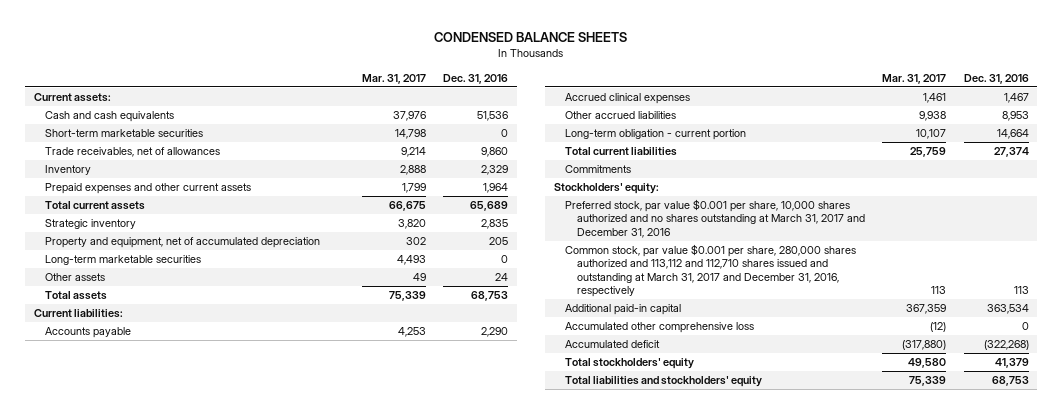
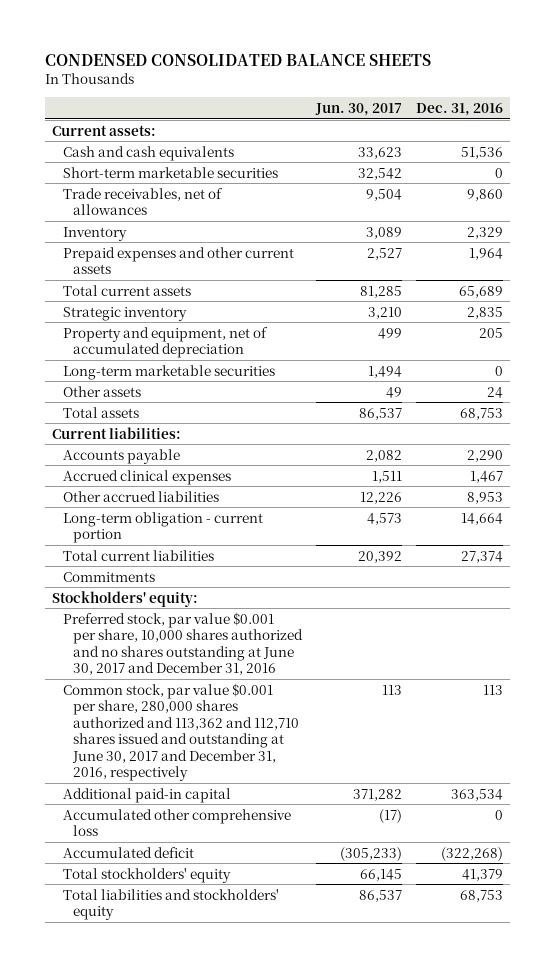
- CONDENSED BALANCE SHEETS
+ CONDENSED CONSOLIDATED BALANCE SHEETS
- | Mar. 31, 2017 | Dec. 31, 2016
+ | Jun. 30, 2017 | Dec. 31, 2016
- Preferred stock, par value $0.001 per share, 10,000 shares authorized and no shares outstanding at March 31, 2017 and December 31, 2016
- Common stock, par value $0.001 per share, 280,000 shares authorized and 113,112 and 112,710 shares issued and outstanding at March 31, 2017 and December 31, 2016, respectively | 113 | 113
+ Preferred stock, par value $0.001 per share, 10,000 shares authorized and no shares outstanding at June 30, 2017 and December 31, 2016
+ Common stock, par value $0.001 per share, 280,000 shares authorized and 113,362 and 112,710 shares issued and outstanding at June 30, 2017 and December 31, 2016, respectively | 113 | 113

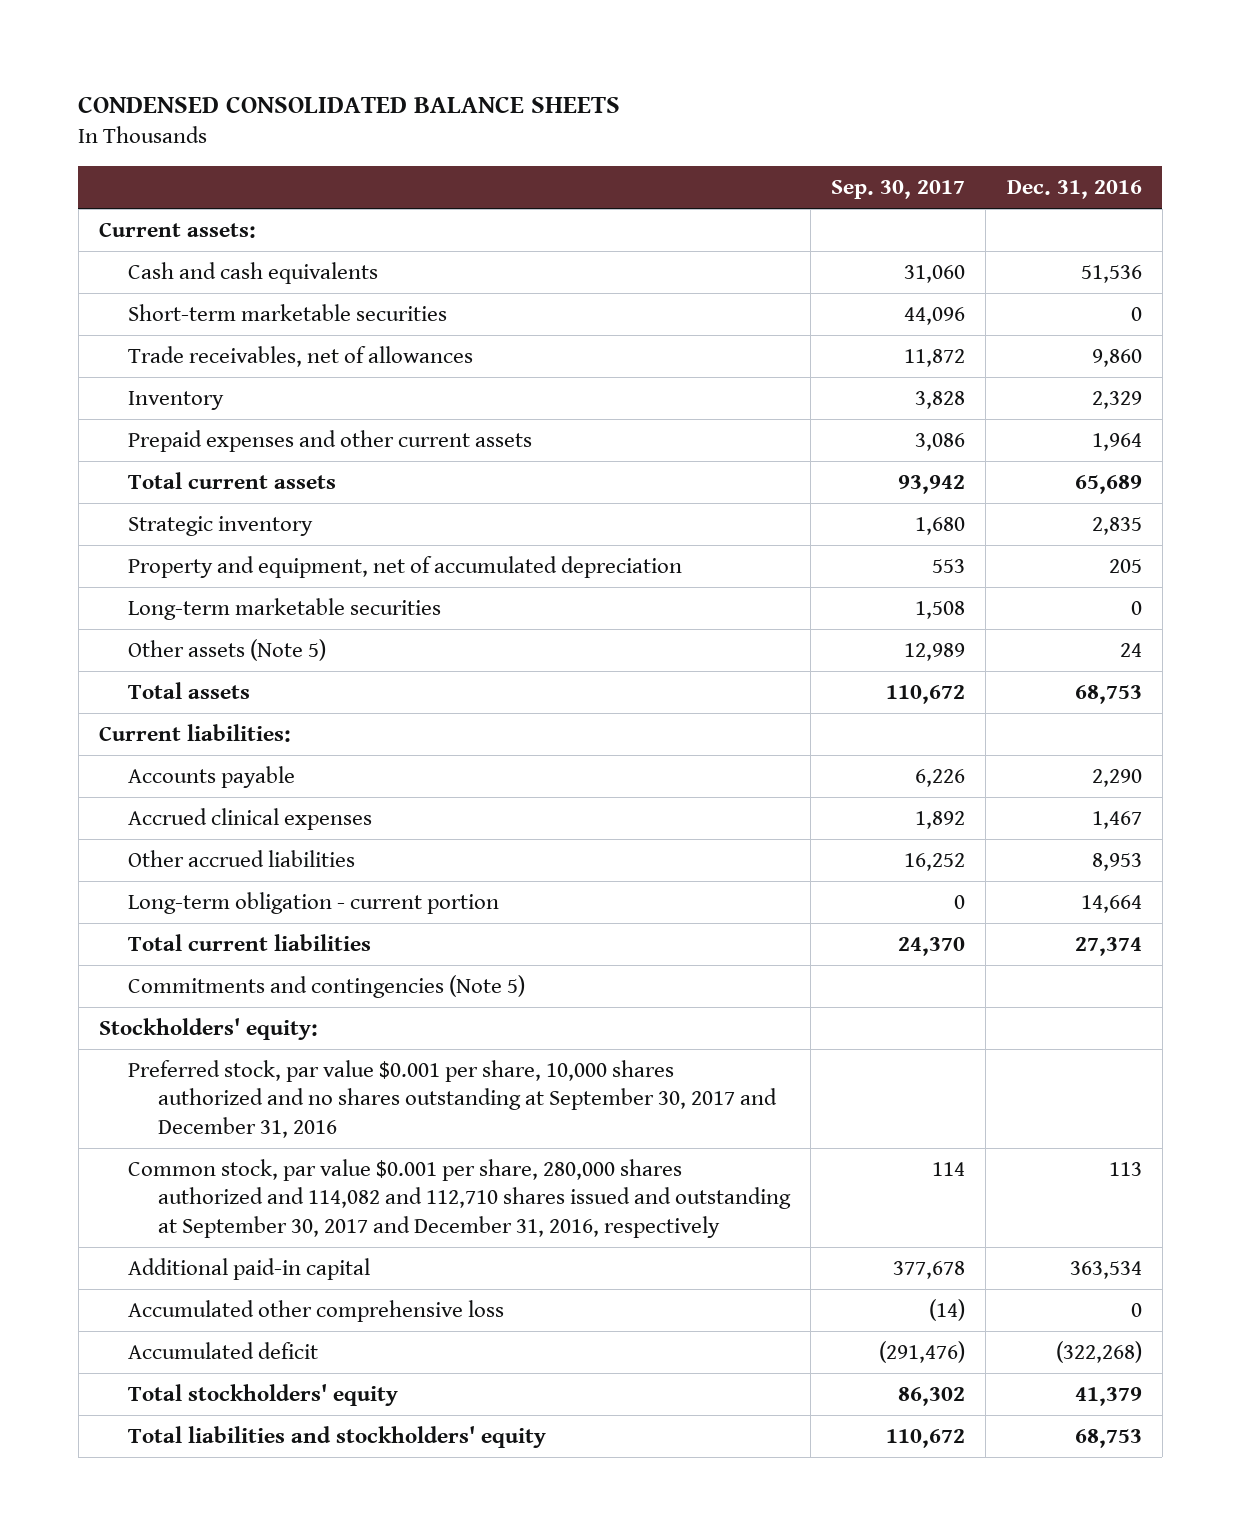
- | Jun. 30, 2017 | Dec. 31, 2016
+ | Sep. 30, 2017 | Dec. 31, 2016
- Other assets | 49 | 24
+ Other assets (Note 5) | 12,989 | 24
- Commitments
+ Commitments and contingencies (Note 5)
- Preferred stock, par value $0.001 per share, 10,000 shares authorized and no shares outstanding at June 30, 2017 and December 31, 2016
- Common stock, par value $0.001 per share, 280,000 shares authorized and 113,362 and 112,710 shares issued and outstanding at June 30, 2017 and December 31, 2016, respectively | 113 | 113
+ Preferred stock, par value $0.001 per share, 10,000 shares authorized and no shares outstanding at September 30, 2017 and December 31, 2016
+ Common stock, par value $0.001 per share, 280,000 shares authorized and 114,082 and 112,710 shares issued and outstanding at September 30, 2017 and December 31, 2016, respectively | 114 | 113

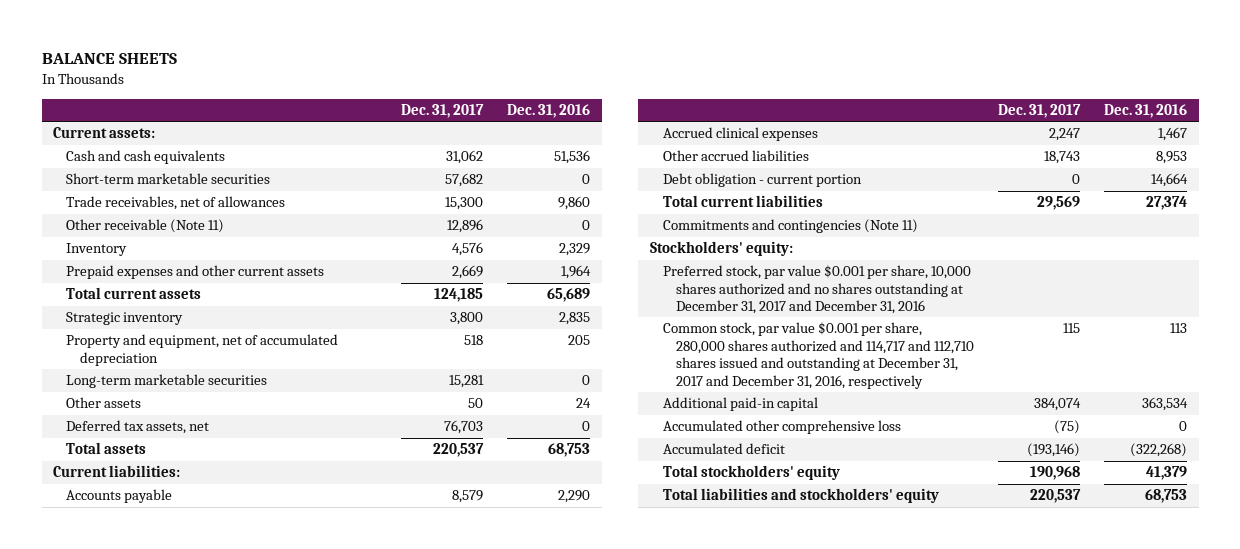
- CONDENSED CONSOLIDATED BALANCE SHEETS
+ BALANCE SHEETS
- | Sep. 30, 2017 | Dec. 31, 2016
+ | Dec. 31, 2017 | Dec. 31, 2016
+ Other receivable (Note 11) | 12,896 | 0
- Other assets (Note 5) | 12,989 | 24
+ Other assets | 50 | 24
+ Deferred tax assets, net | 76,703 | 0
- Long-term obligation - current portion | 0 | 14,664
+ Debt obligation - current portion | 0 | 14,664
- Commitments and contingencies (Note 5)
+ Commitments and contingencies (Note 11)
- Preferred stock, par value $0.001 per share, 10,000 shares authorized and no shares outstanding at September 30, 2017 and December 31, 2016
- Common stock, par value $0.001 per share, 280,000 shares authorized and 114,082 and 112,710 shares issued and outstanding at September 30, 2017 and December 31, 2016, respectively | 114 | 113
+ Preferred stock, par value $0.001 per share, 10,000 shares authorized and no shares outstanding at December 31, 2017 and December 31, 2016
+ Common stock, par value $0.001 per share, 280,000 shares authorized and 114,717 and 112,710 shares issued and outstanding at December 31, 2017 and December 31, 2016, respectively | 115 | 113

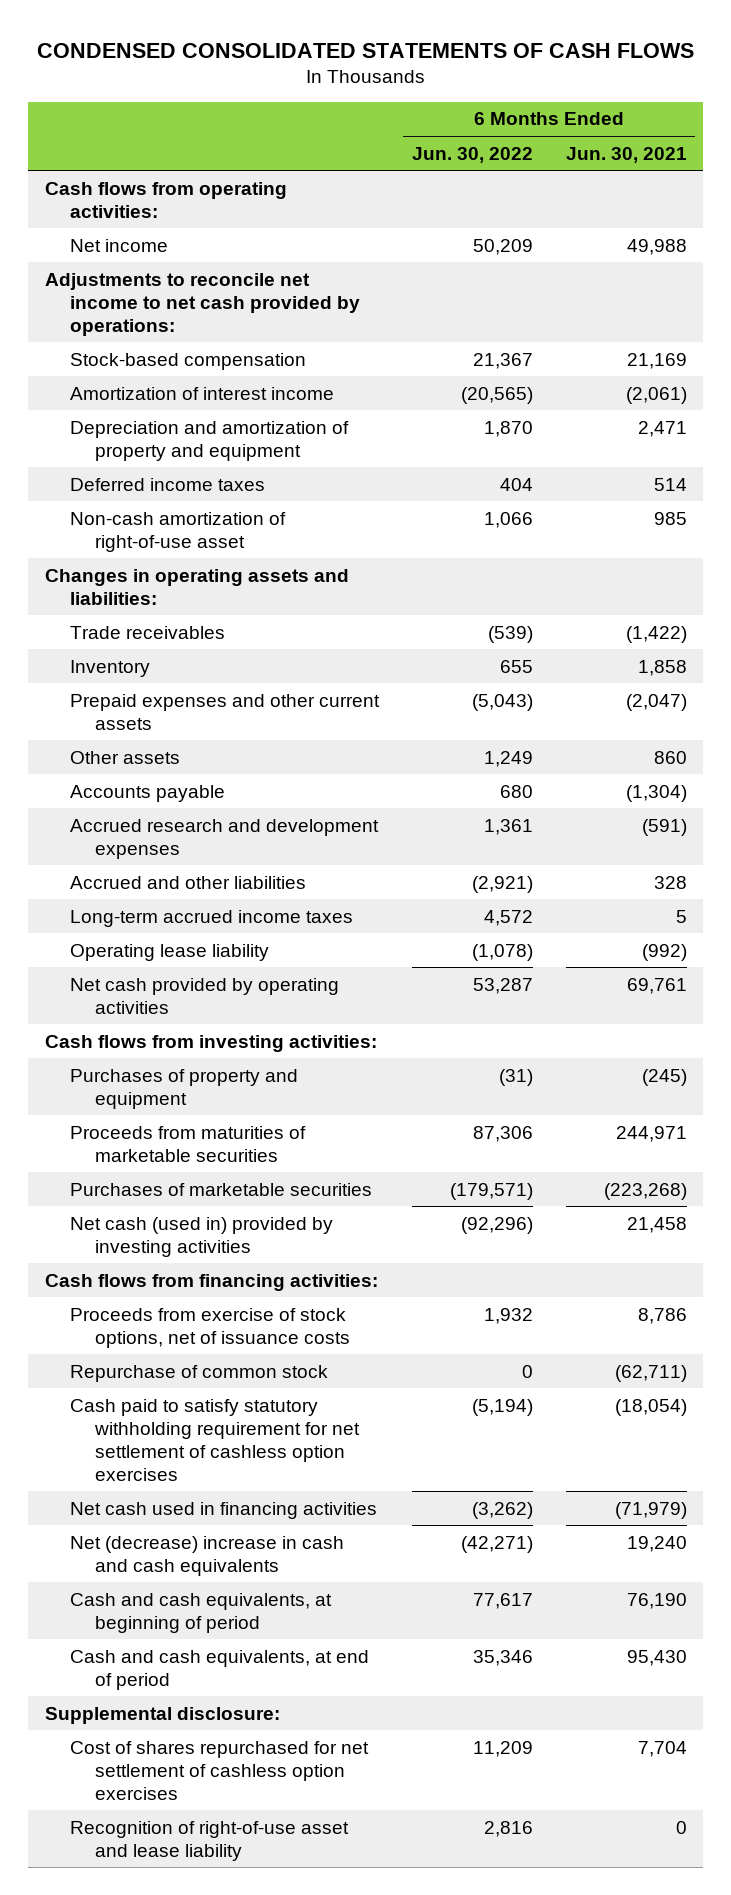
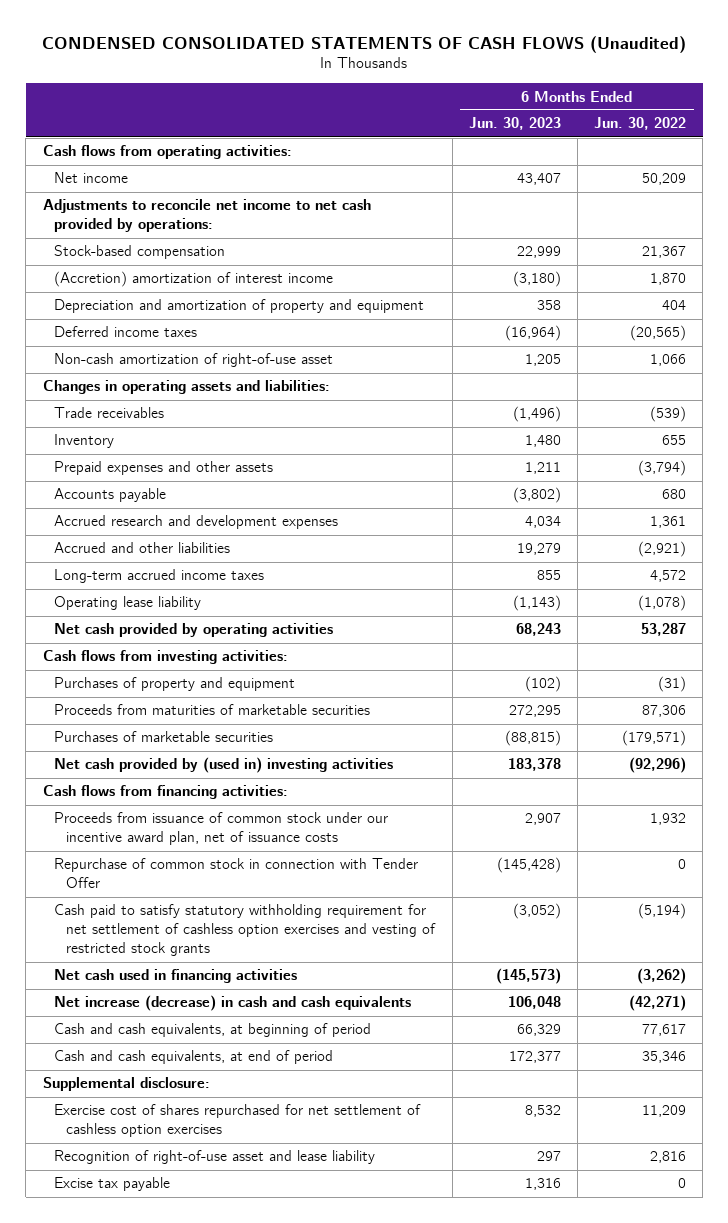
- CONDENSED CONSOLIDATED STATEMENTS OF CASH FLOWS
+ CONDENSED CONSOLIDATED STATEMENTS OF CASH FLOWS (Unaudited)
- | 6 Months Ended Jun. 30, 2022 | 6 Months Ended Jun. 30, 2021
+ | 6 Months Ended Jun. 30, 2023 | 6 Months Ended Jun. 30, 2022
- Amortization of interest income | (20,565) | (2,061)
- Depreciation and amortization of property and equipment | 1,870 | 2,471
- Deferred income taxes | 404 | 514
+ (Accretion) amortization of interest income | (3,180) | 1,870
+ Depreciation and amortization of property and equipment | 358 | 404
+ Deferred income taxes | (16,964) | (20,565)
- Prepaid expenses and other current assets | (5,043) | (2,047)
- Other assets | 1,249 | 860
+ Prepaid expenses and other assets | 1,211 | (3,794)
- Net cash (used in) provided by investing activities | (92,296) | 21,458
+ Net cash provided by (used in) investing activities | 183,378 | (92,296)
- Proceeds from exercise of stock options, net of issuance costs | 1,932 | 8,786
- Repurchase of common stock | 0 | (62,711)
- Cash paid to satisfy statutory withholding requirement for net settlement of cashless option exercises | (5,194) | (18,054)
+ Proceeds from issuance of common stock under our incentive award plan, net of issuance costs | 2,907 | 1,932
+ Repurchase of common stock in connection with Tender Offer | (145,428) | 0
+ Cash paid to satisfy statutory withholding requirement for net settlement of cashless option exercises and vesting of restricted stock grants | (3,052) | (5,194)
- Net (decrease) increase in cash and cash equivalents | (42,271) | 19,240
+ Net increase (decrease) in cash and cash equivalents | 106,048 | (42,271)
- Cost of shares repurchased for net settlement of cashless option exercises | 11,209 | 7,704
+ Exercise cost of shares repurchased for net settlement of cashless option exercises | 8,532 | 11,209
+ Excise tax payable | 1,316 | 0

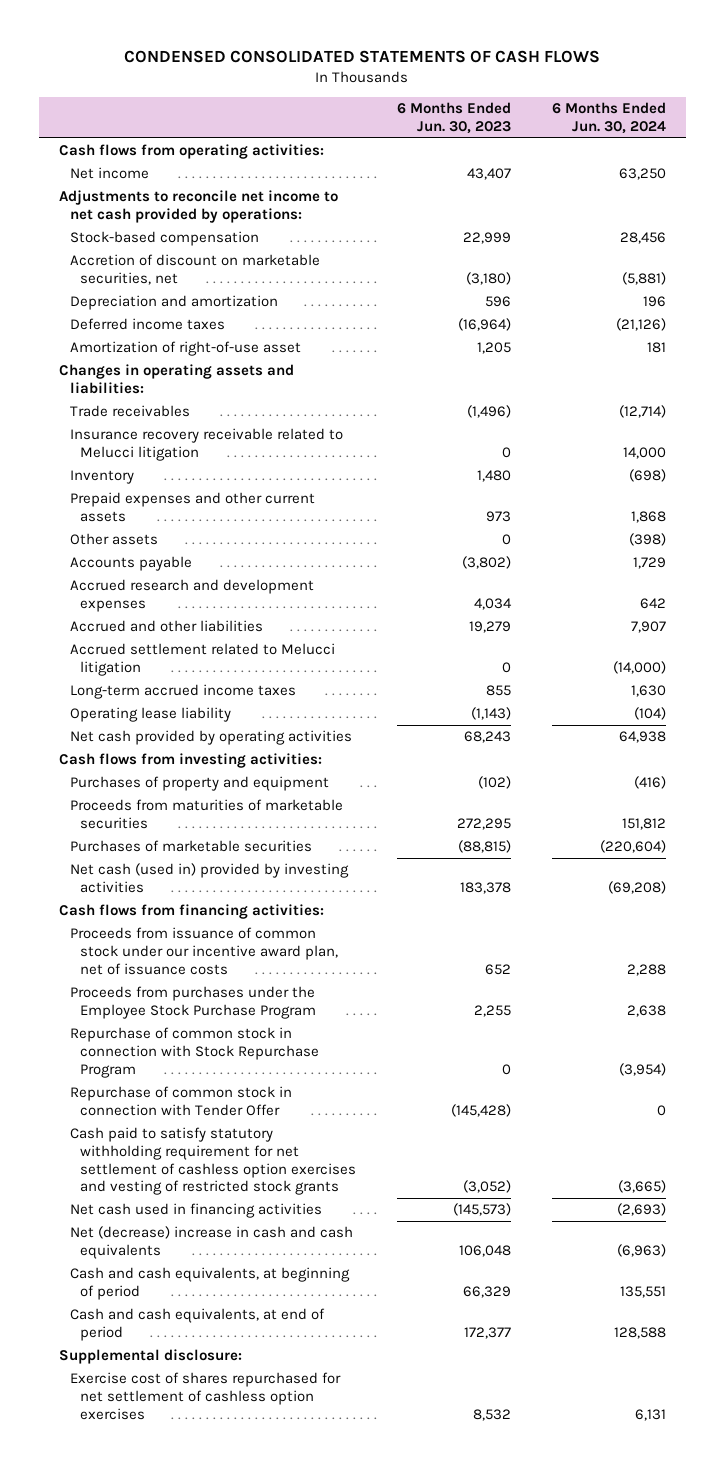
- CONDENSED CONSOLIDATED STATEMENTS OF CASH FLOWS (Unaudited)
+ CONDENSED CONSOLIDATED STATEMENTS OF CASH FLOWS
- | 6 Months Ended Jun. 30, 2023 | 6 Months Ended Jun. 30, 2022
+ | 6 Months Ended Jun. 30, 2023 | 6 Months Ended Jun. 30, 2024
- (Accretion) amortization of interest income | (3,180) | 1,870
- Depreciation and amortization of property and equipment | 358 | 404
+ Accretion of discount on marketable securities, net | (3,180) | (5,881)
+ Depreciation and amortization | 596 | 196
- Non-cash amortization of right-of-use asset | 1,205 | 1,066
+ Amortization of right-of-use asset | 1,205 | 181
+ Insurance recovery receivable related to Melucci litigation | 0 | 14,000
- Prepaid expenses and other assets | 1,211 | (3,794)
+ Prepaid expenses and other current assets | 973 | 1,868
+ Other assets | 0 | (398)
+ Accrued settlement related to Melucci litigation | 0 | (14,000)
- Net cash provided by (used in) investing activities | 183,378 | (92,296)
+ Net cash (used in) provided by investing activities | 183,378 | (69,208)
- Proceeds from issuance of common stock under our incentive award plan, net of issuance costs | 2,907 | 1,932
+ Proceeds from issuance of common stock under our incentive award plan, net of issuance costs | 652 | 2,288
+ Proceeds from purchases under the Employee Stock Purchase Program | 2,255 | 2,638
+ Repurchase of common stock in connection with Stock Repurchase Program | 0 | (3,954)
- Net increase (decrease) in cash and cash equivalents | 106,048 | (42,271)
+ Net (decrease) increase in cash and cash equivalents | 106,048 | (6,963)
- Recognition of right-of-use asset and lease liability | 297 | 2,816
- Excise tax payable | 1,316 | 0

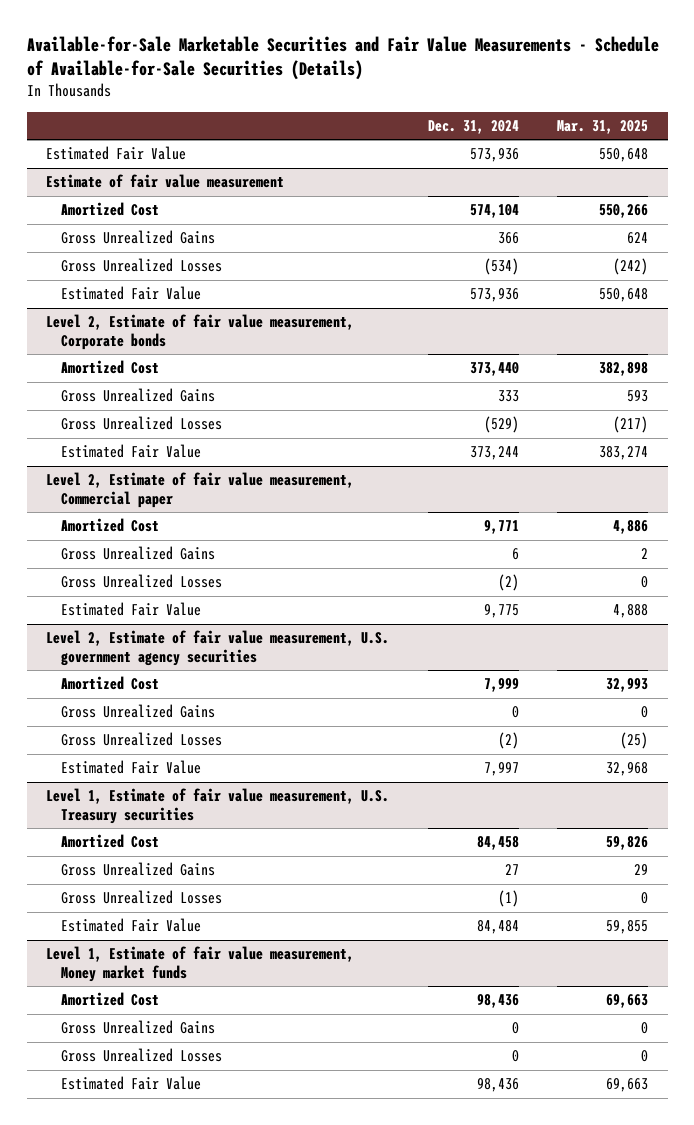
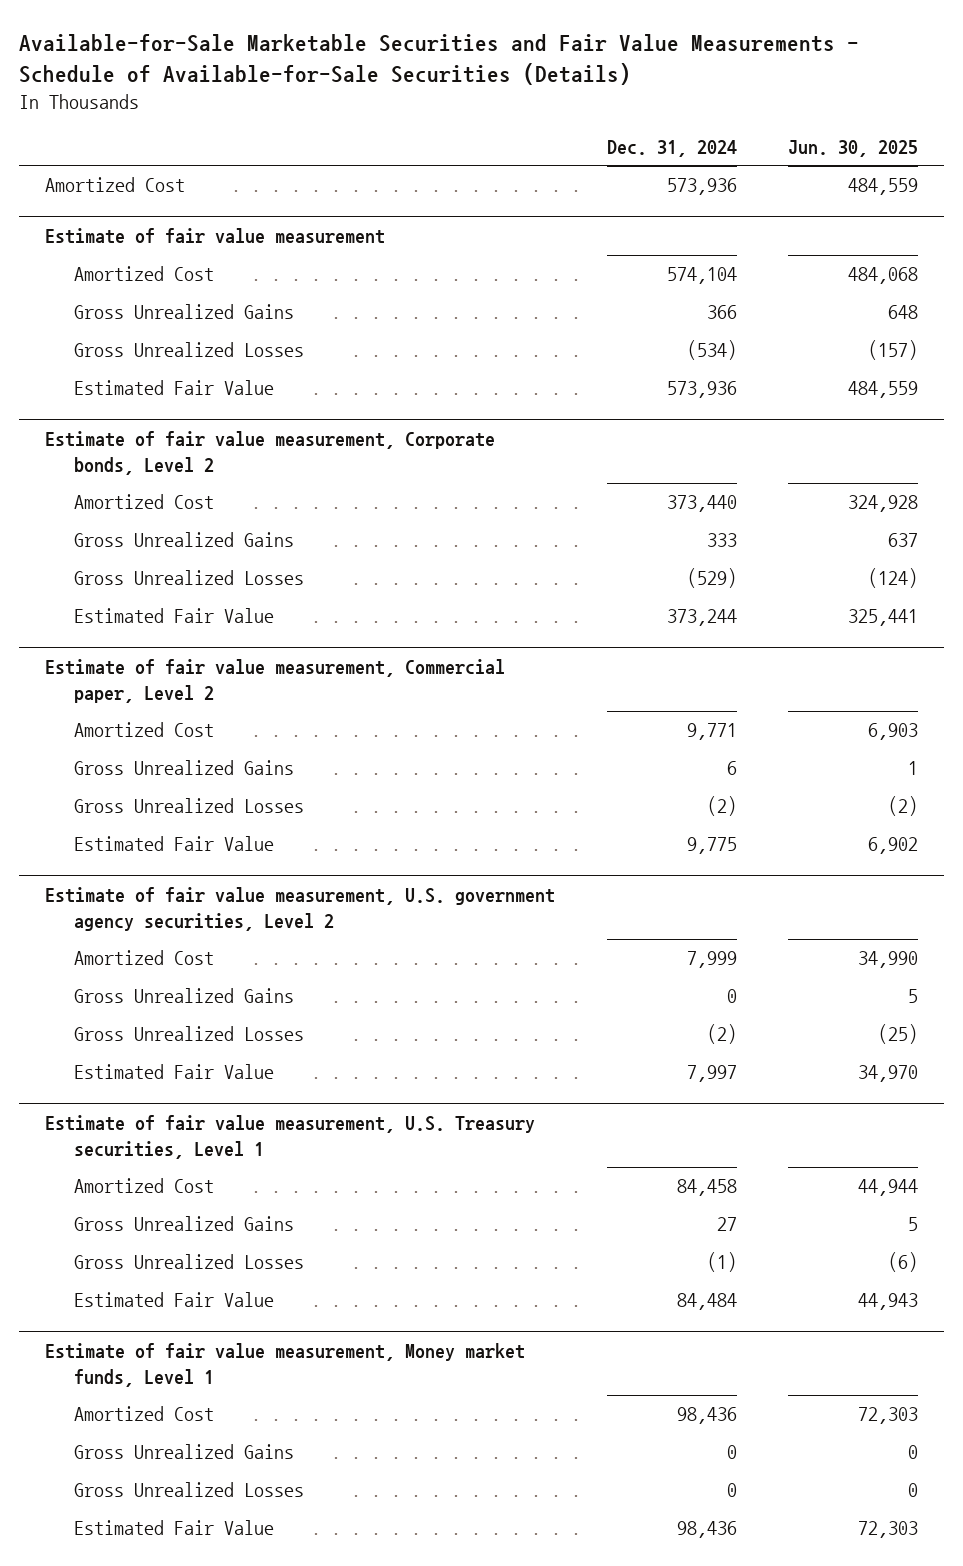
- | Dec. 31, 2024 | Mar. 31, 2025
+ | Dec. 31, 2024 | Jun. 30, 2025
- Estimated Fair Value | 573,936 | 550,648
+ Amortized Cost | 573,936 | 484,559
- Level 2, Estimate of fair value measurement, Corporate bonds
+ Estimate of fair value measurement, Corporate bonds, Level 2
- Level 2, Estimate of fair value measurement, Commercial paper
+ Estimate of fair value measurement, Commercial paper, Level 2
- Level 2, Estimate of fair value measurement, U.S. government agency securities
+ Estimate of fair value measurement, U.S. government agency securities, Level 2
- Level 1, Estimate of fair value measurement, U.S. Treasury securities
+ Estimate of fair value measurement, U.S. Treasury securities, Level 1
- Level 1, Estimate of fair value measurement, Money market funds
+ Estimate of fair value measurement, Money market funds, Level 1

